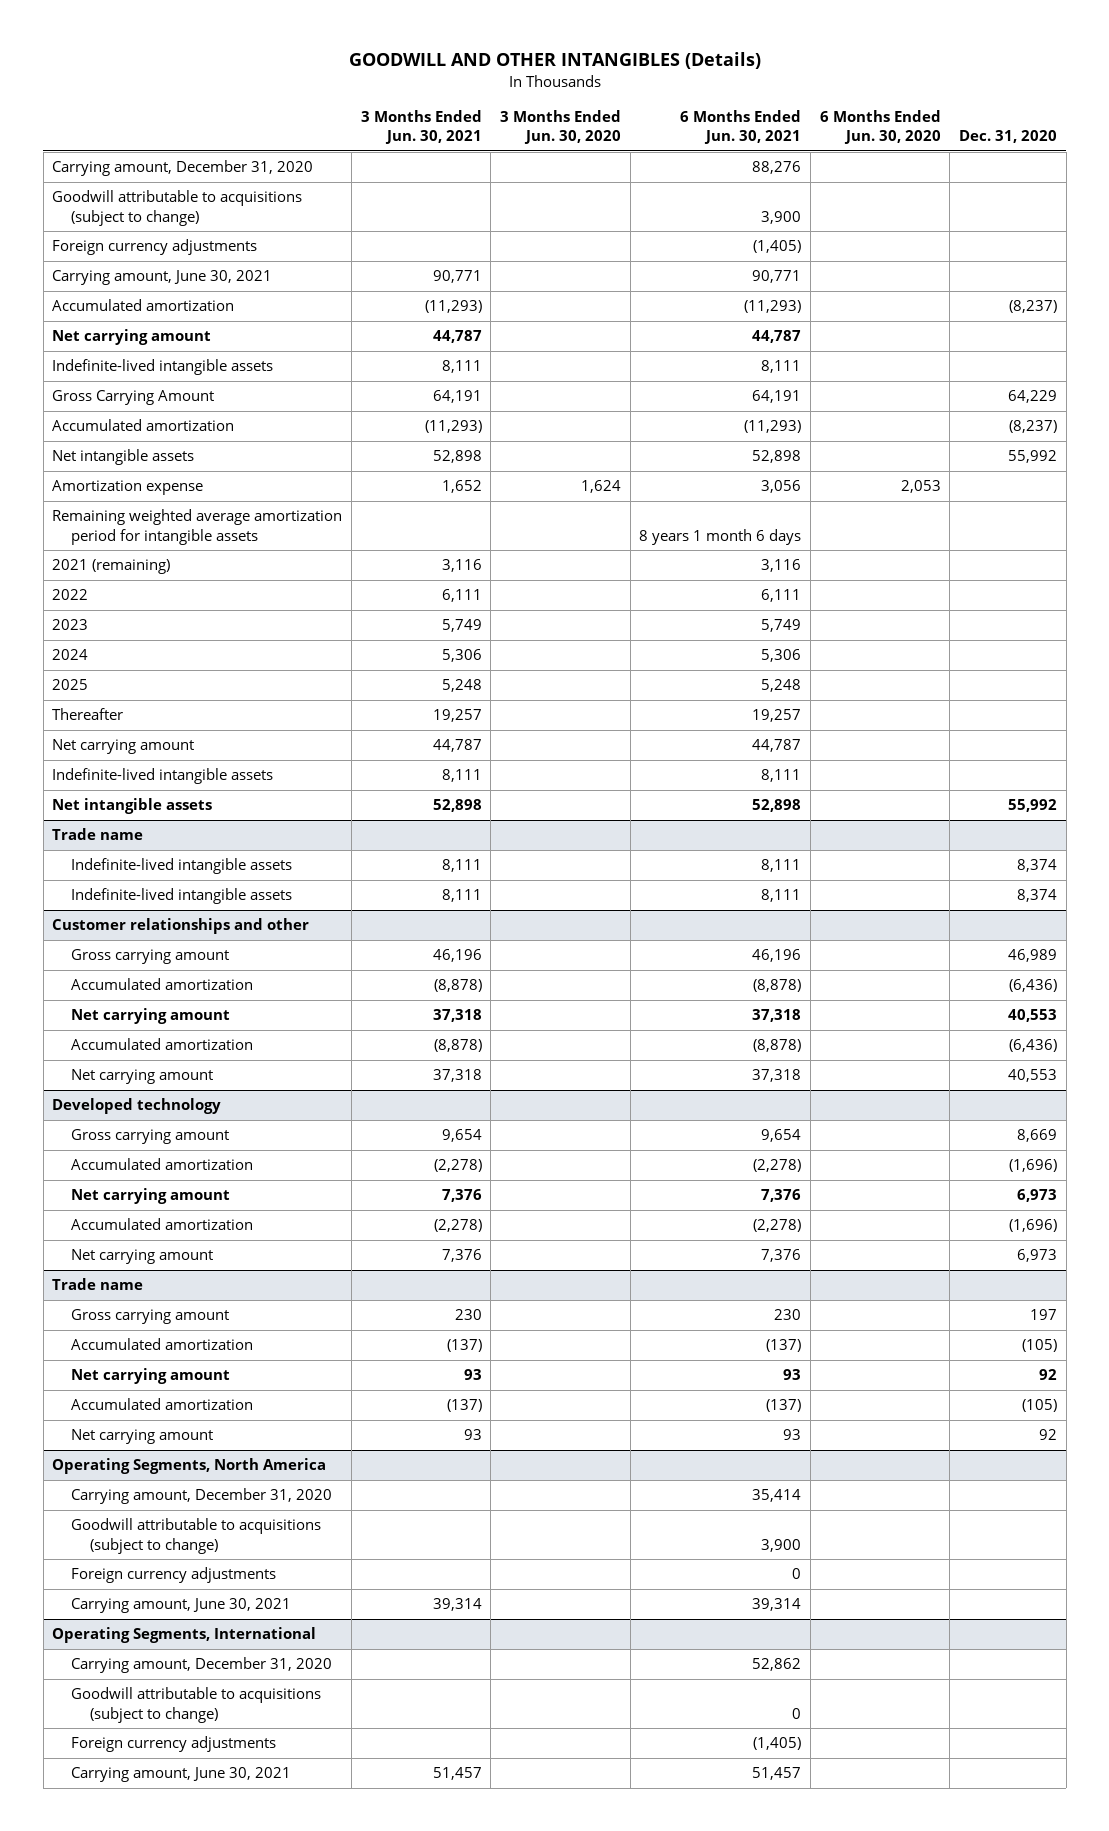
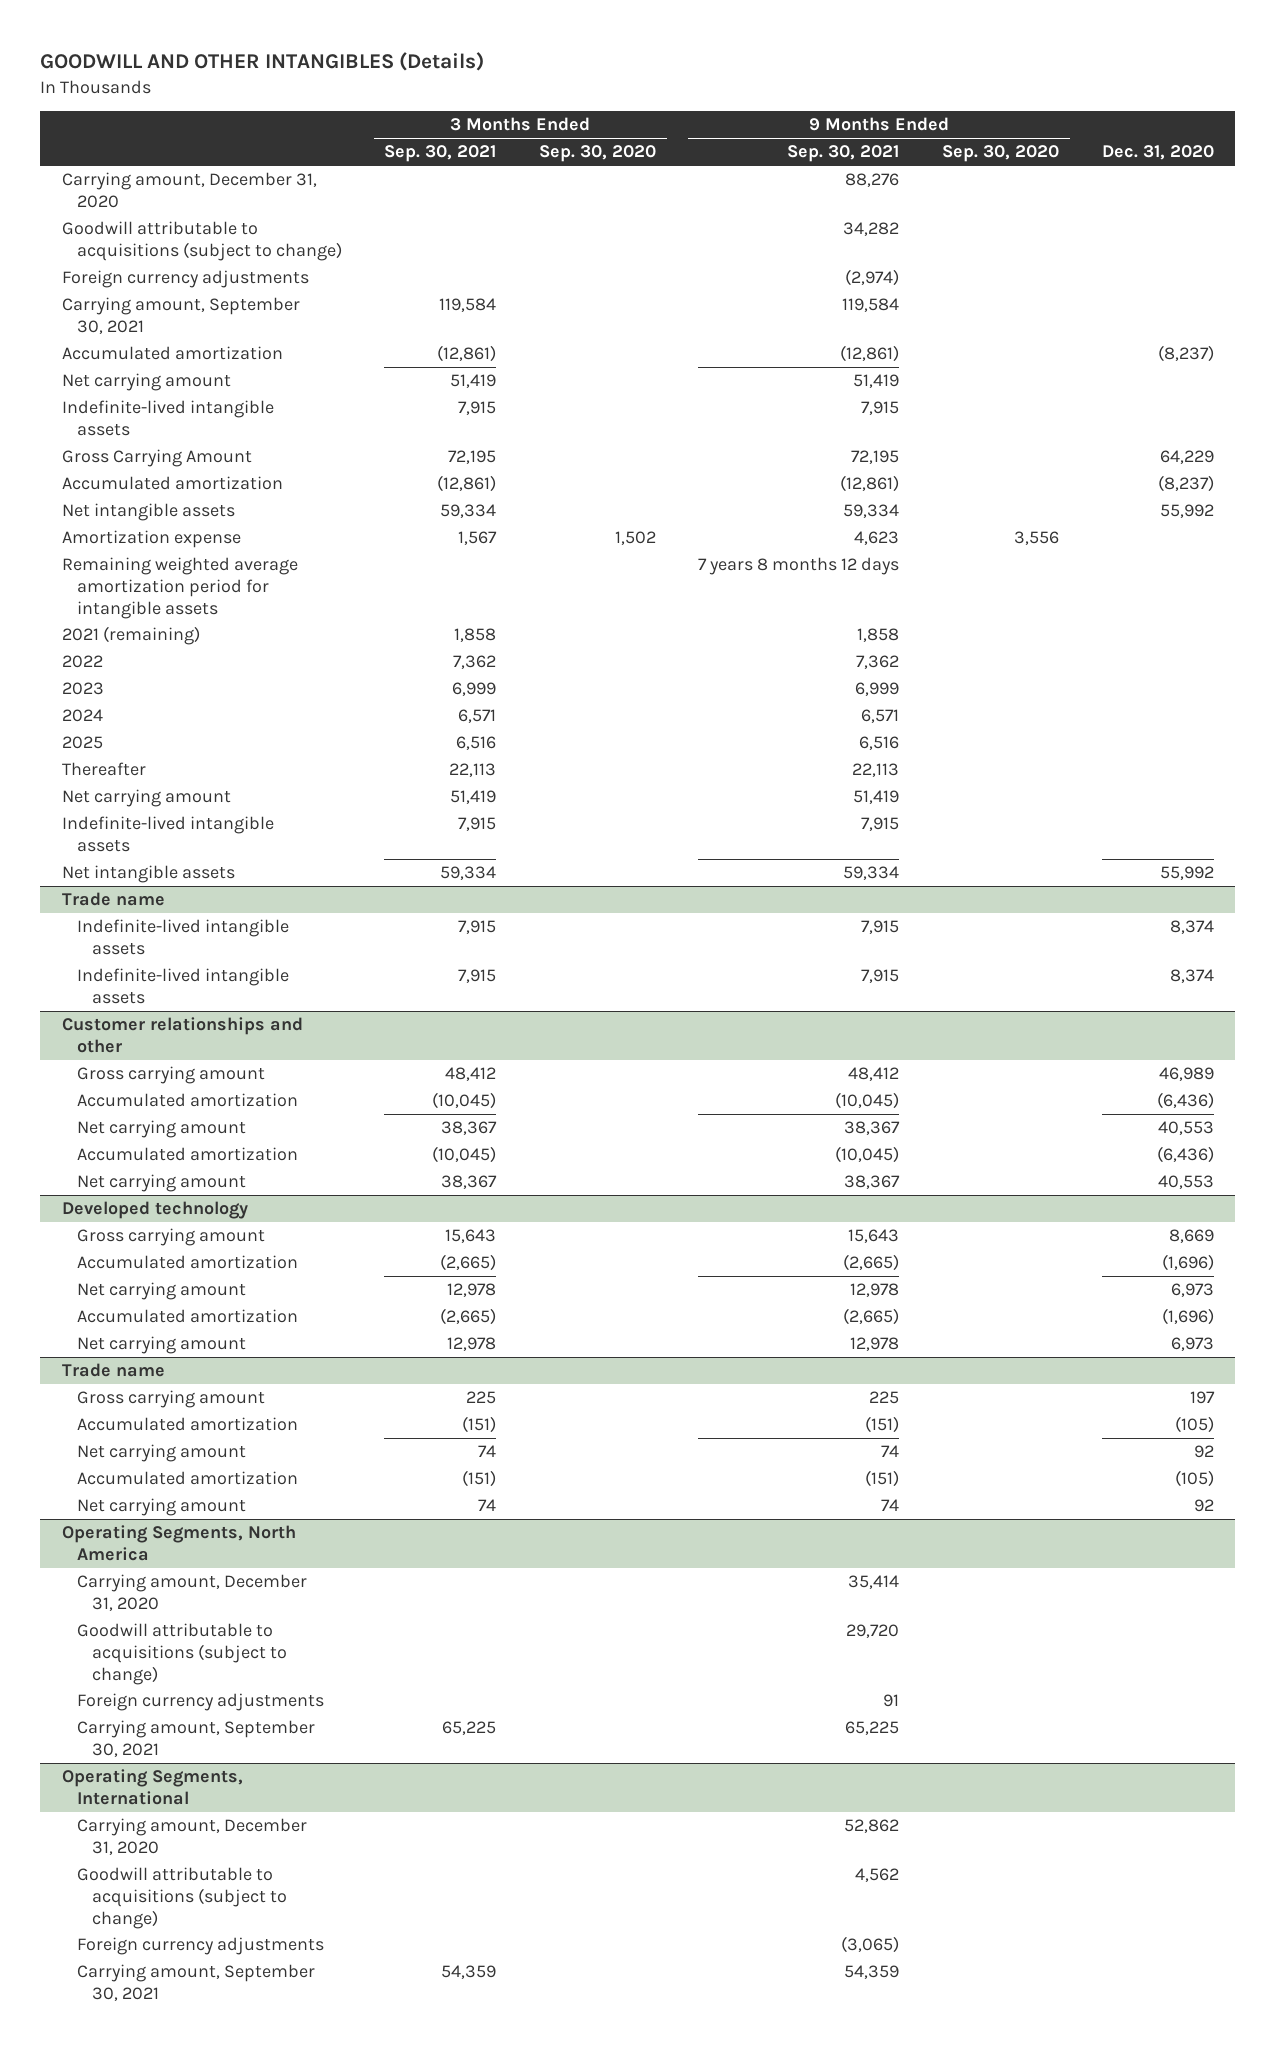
- | 3 Months Ended Jun. 30, 2021 | 3 Months Ended Jun. 30, 2020 | 6 Months Ended Jun. 30, 2021 | 6 Months Ended Jun. 30, 2020 | Dec. 31, 2020
+ | 3 Months Ended Sep. 30, 2021 | 3 Months Ended Sep. 30, 2020 | 9 Months Ended Sep. 30, 2021 | 9 Months Ended Sep. 30, 2020 | Dec. 31, 2020
- Carrying amount, June 30, 2021 | 90,771 | | 90,771 | |
+ Carrying amount, September 30, 2021 | 119,584 | | 119,584 | |
@ Operating Segments, North America
- Carrying amount, June 30, 2021 | 39,314 | | 39,314 | |
+ Carrying amount, September 30, 2021 | 65,225 | | 65,225 | |
@ Operating Segments, International
- Carrying amount, June 30, 2021 | 51,457 | | 51,457 | |
+ Carrying amount, September 30, 2021 | 54,359 | | 54,359 | |

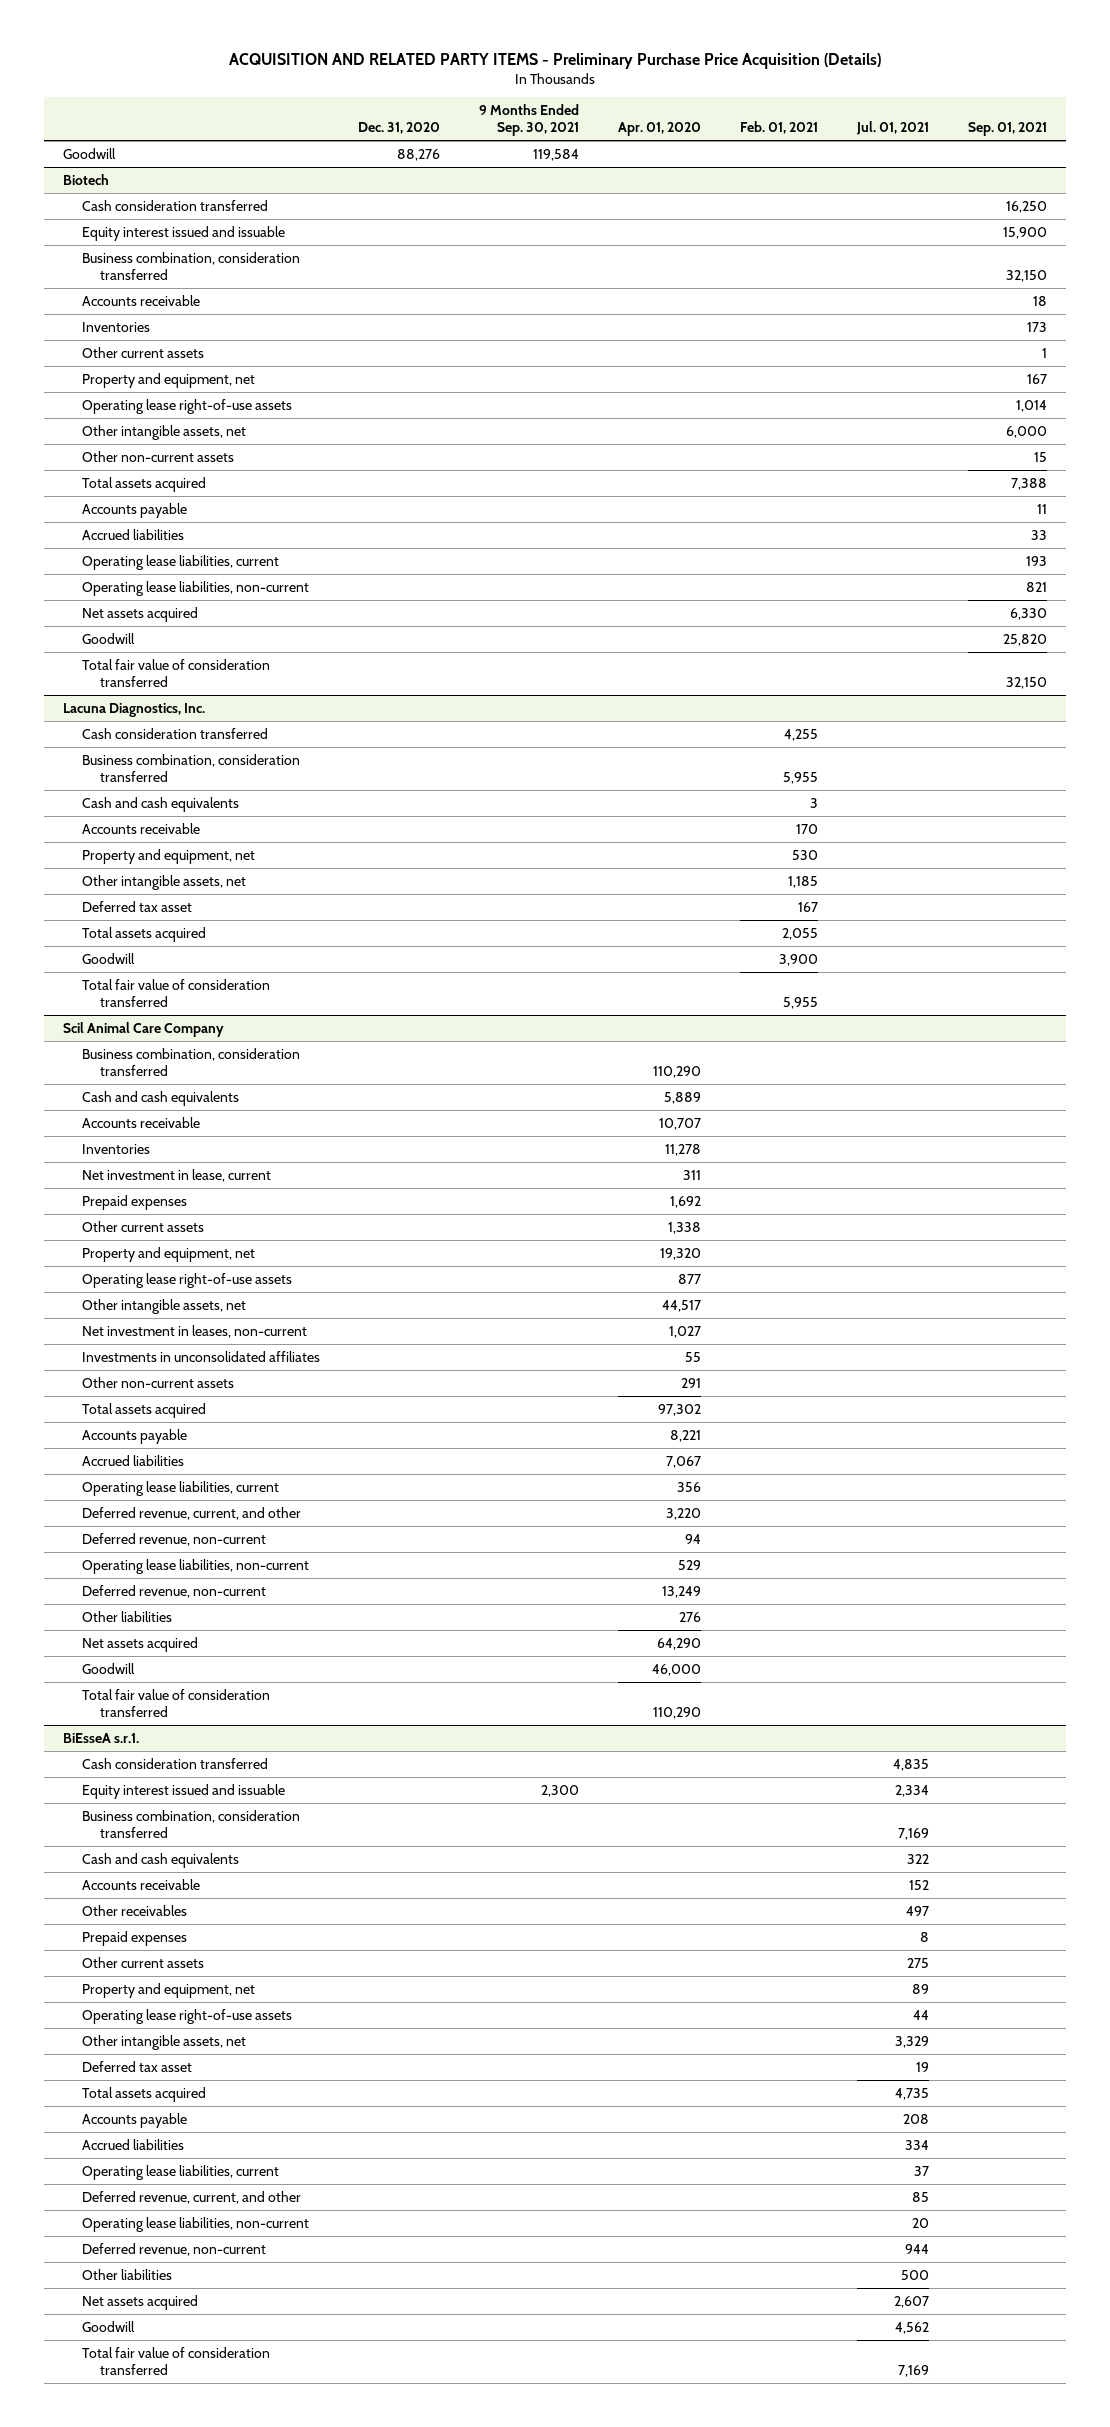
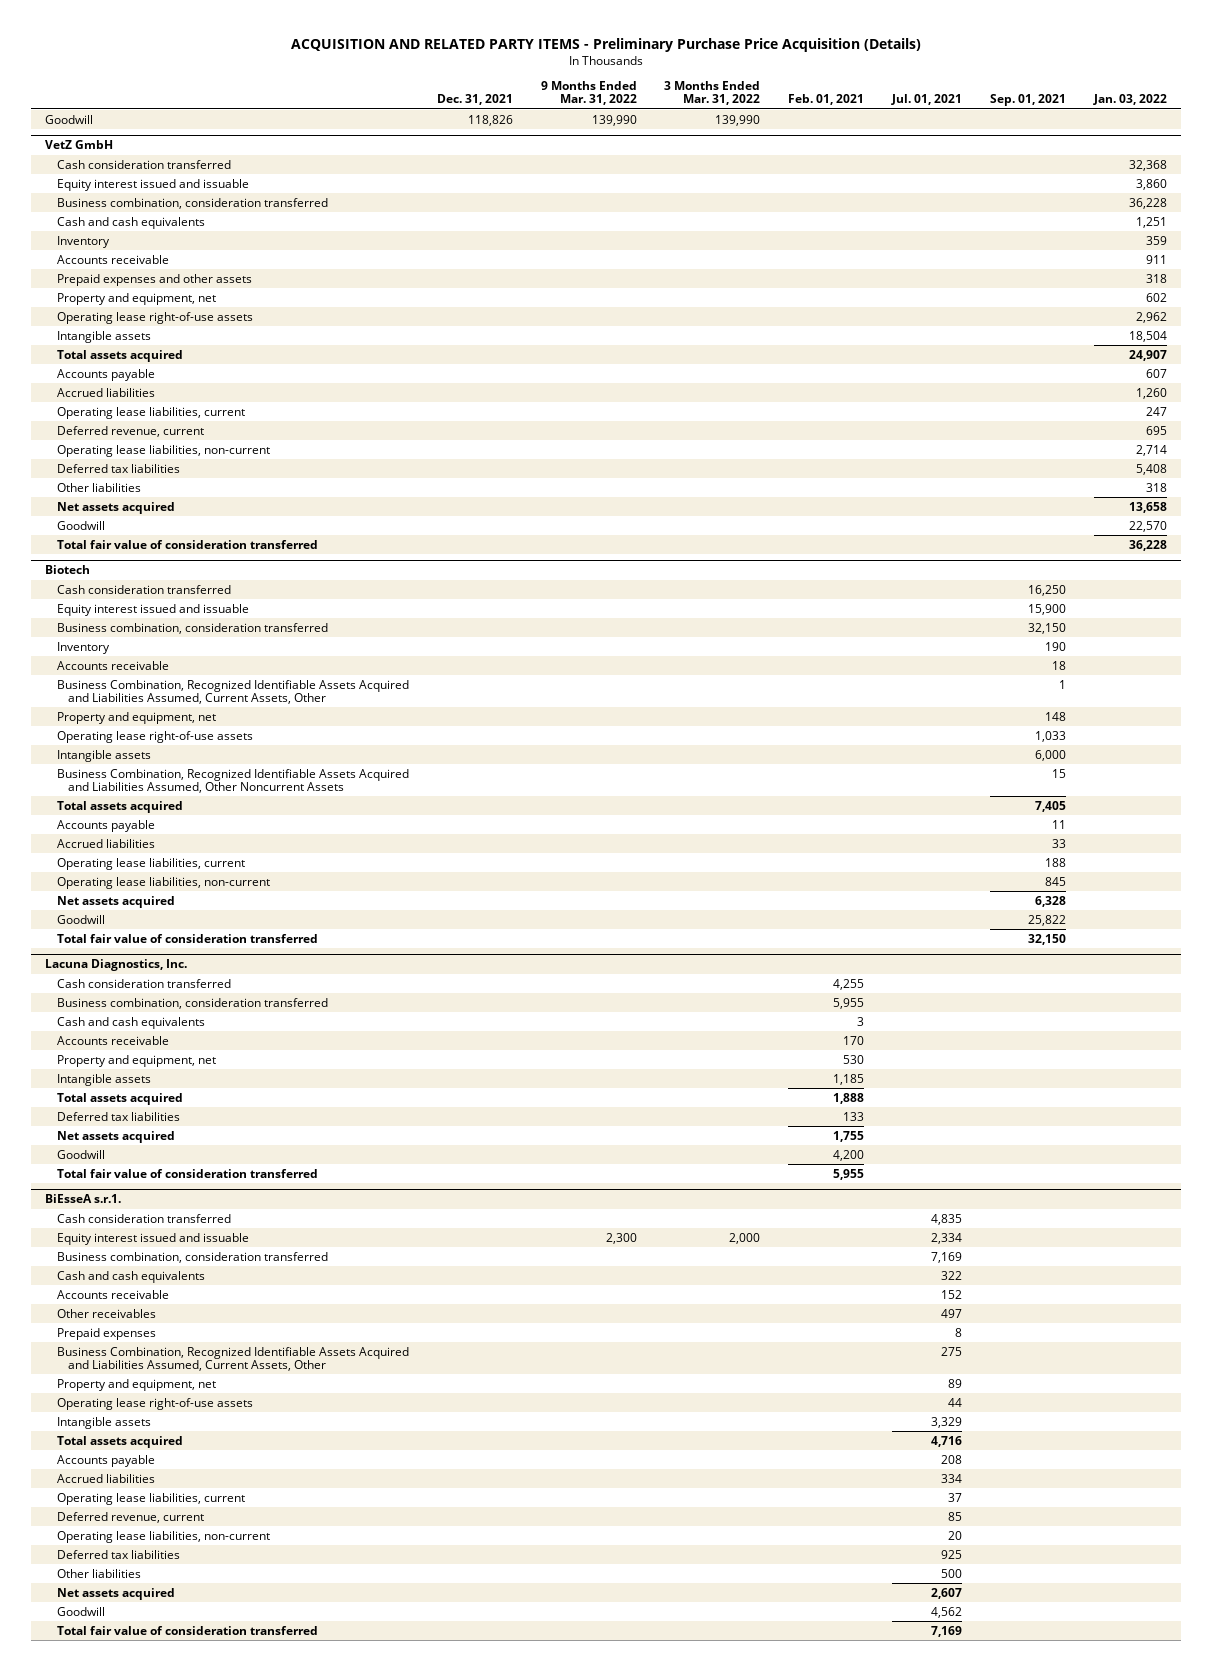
- | Dec. 31, 2020 | 9 Months Ended Sep. 30, 2021 | Apr. 01, 2020 | Feb. 01, 2021 | Jul. 01, 2021 | Sep. 01, 2021
+ | Dec. 31, 2021 | 9 Months Ended Mar. 31, 2022 | 3 Months Ended Mar. 31, 2022 | Feb. 01, 2021 | Jul. 01, 2021 | Sep. 01, 2021 | Jan. 03, 2022
+ VetZ GmbH
+ Cash consideration transferred | | | | | | | 32,368
+ Equity interest issued and issuable | | | | | | | 3,860
+ Business combination, consideration transferred | | | | | | | 36,228
+ Cash and cash equivalents | | | | | | | 1,251
+ Inventory | | | | | | | 359
+ Accounts receivable | | | | | | | 911
+ Prepaid expenses and other assets | | | | | | | 318
+ Property and equipment, net | | | | | | | 602
+ Operating lease right-of-use assets | | | | | | | 2,962
+ Intangible assets | | | | | | | 18,504
+ Total assets acquired | | | | | | | 24,907
+ Accounts payable | | | | | | | 607
+ Accrued liabilities | | | | | | | 1,260
+ Operating lease liabilities, current | | | | | | | 247
+ Deferred revenue, current | | | | | | | 695
+ Operating lease liabilities, non-current | | | | | | | 2,714
+ Deferred tax liabilities | | | | | | | 5,408
+ Other liabilities | | | | | | | 318
+ Net assets acquired | | | | | | | 13,658
+ Goodwill | | | | | | | 22,570
+ Total fair value of consideration transferred | | | | | | | 36,228
@ Biotech
+ Inventory | | | | | | 190 |
- Inventories | | | | | | 173
- Other current assets | | | | | | 1
- Property and equipment, net | | | | | | 167
- Operating lease right-of-use assets | | | | | | 1,014
- Other intangible assets, net | | | | | | 6,000
- Other non-current assets | | | | | | 15
- Total assets acquired | | | | | | 7,388
+ Business Combination, Recognized Identifiable Assets Acquired and Liabilities Assumed, Current Assets, Other | | | | | | 1 |
+ Property and equipment, net | | | | | | 148 |
+ Operating lease right-of-use assets | | | | | | 1,033 |
+ Intangible assets | | | | | | 6,000 |
+ Business Combination, Recognized Identifiable Assets Acquired and Liabilities Assumed, Other Noncurrent Assets | | | | | | 15 |
+ Total assets acquired | | | | | | 7,405 |
- Operating lease liabilities, current | | | | | | 193
- Operating lease liabilities, non-current | | | | | | 821
- Net assets acquired | | | | | | 6,330
- Goodwill | | | | | | 25,820
+ Operating lease liabilities, current | | | | | | 188 |
+ Operating lease liabilities, non-current | | | | | | 845 |
+ Net assets acquired | | | | | | 6,328 |
+ Goodwill | | | | | | 25,822 |
@ Lacuna Diagnostics, Inc.
- Other intangible assets, net | | | | 1,185 | |
- Deferred tax asset | | | | 167 | |
- Total assets acquired | | | | 2,055 | |
- Goodwill | | | | 3,900 | |
+ Intangible assets | | | | 1,185 | | |
+ Total assets acquired | | | | 1,888 | | |
+ Deferred tax liabilities | | | | 133 | | |
+ Net assets acquired | | | | 1,755 | | |
+ Goodwill | | | | 4,200 | | |
- Scil Animal Care Company
- Business combination, consideration transferred | | | 110,290 | | |
- Cash and cash equivalents | | | 5,889 | | |
- Accounts receivable | | | 10,707 | | |
- Inventories | | | 11,278 | | |
- Net investment in lease, current | | | 311 | | |
- Prepaid expenses | | | 1,692 | | |
- Other current assets | | | 1,338 | | |
- Property and equipment, net | | | 19,320 | | |
- Operating lease right-of-use assets | | | 877 | | |
- Other intangible assets, net | | | 44,517 | | |
- Net investment in leases, non-current | | | 1,027 | | |
- Investments in unconsolidated affiliates | | | 55 | | |
- Other non-current assets | | | 291 | | |
- Total assets acquired | | | 97,302 | | |
- Accounts payable | | | 8,221 | | |
- Accrued liabilities | | | 7,067 | | |
- Operating lease liabilities, current | | | 356 | | |
- Deferred revenue, current, and other | | | 3,220 | | |
- Deferred revenue, non-current | | | 94 | | |
- Operating lease liabilities, non-current | | | 529 | | |
- Deferred revenue, non-current | | | 13,249 | | |
- Other liabilities | | | 276 | | |
- Net assets acquired | | | 64,290 | | |
- Goodwill | | | 46,000 | | |
- Total fair value of consideration transferred | | | 110,290 | | |
@ BiEsseA s.r.1.
- Other current assets | | | | | 275 |
+ Business Combination, Recognized Identifiable Assets Acquired and Liabilities Assumed, Current Assets, Other | | | | | 275 | |
- Other intangible assets, net | | | | | 3,329 |
- Deferred tax asset | | | | | 19 |
- Total assets acquired | | | | | 4,735 |
+ Intangible assets | | | | | 3,329 | |
+ Total assets acquired | | | | | 4,716 | |
- Deferred revenue, current, and other | | | | | 85 |
+ Deferred revenue, current | | | | | 85 | |
- Deferred revenue, non-current | | | | | 944 |
+ Deferred tax liabilities | | | | | 925 | |

